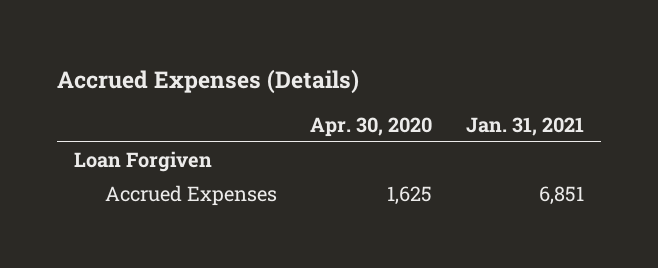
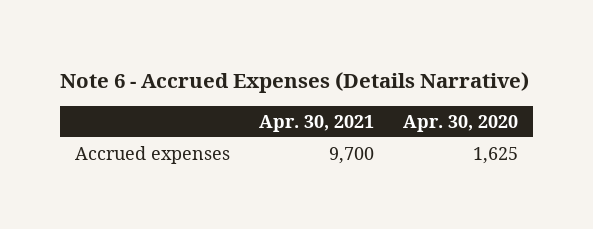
- Accrued Expenses (Details)
+ Note 6 - Accrued Expenses (Details Narrative)
- | Apr. 30, 2020 | Jan. 31, 2021
+ | Apr. 30, 2021 | Apr. 30, 2020
- Loan Forgiven
- Accrued Expenses | 1,625 | 6,851
+ Accrued expenses | 9,700 | 1,625

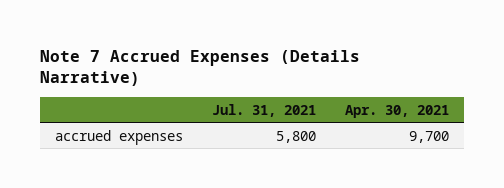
- Note 6 - Accrued Expenses (Details Narrative)
+ Note 7 Accrued Expenses (Details Narrative)
- | Apr. 30, 2021 | Apr. 30, 2020
+ | Jul. 31, 2021 | Apr. 30, 2021
- Accrued expenses | 9,700 | 1,625
+ accrued expenses | 5,800 | 9,700

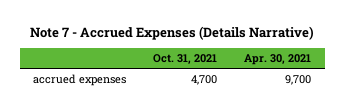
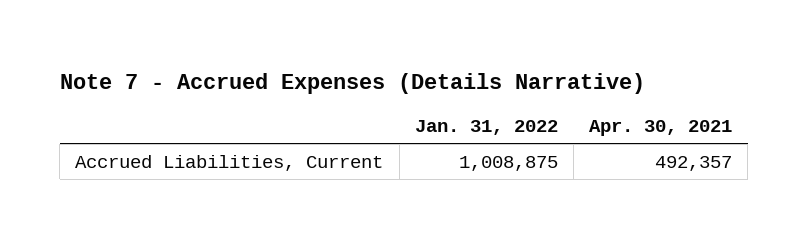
- | Oct. 31, 2021 | Apr. 30, 2021
+ | Jan. 31, 2022 | Apr. 30, 2021
- accrued expenses | 4,700 | 9,700
+ Accrued Liabilities, Current | 1,008,875 | 492,357

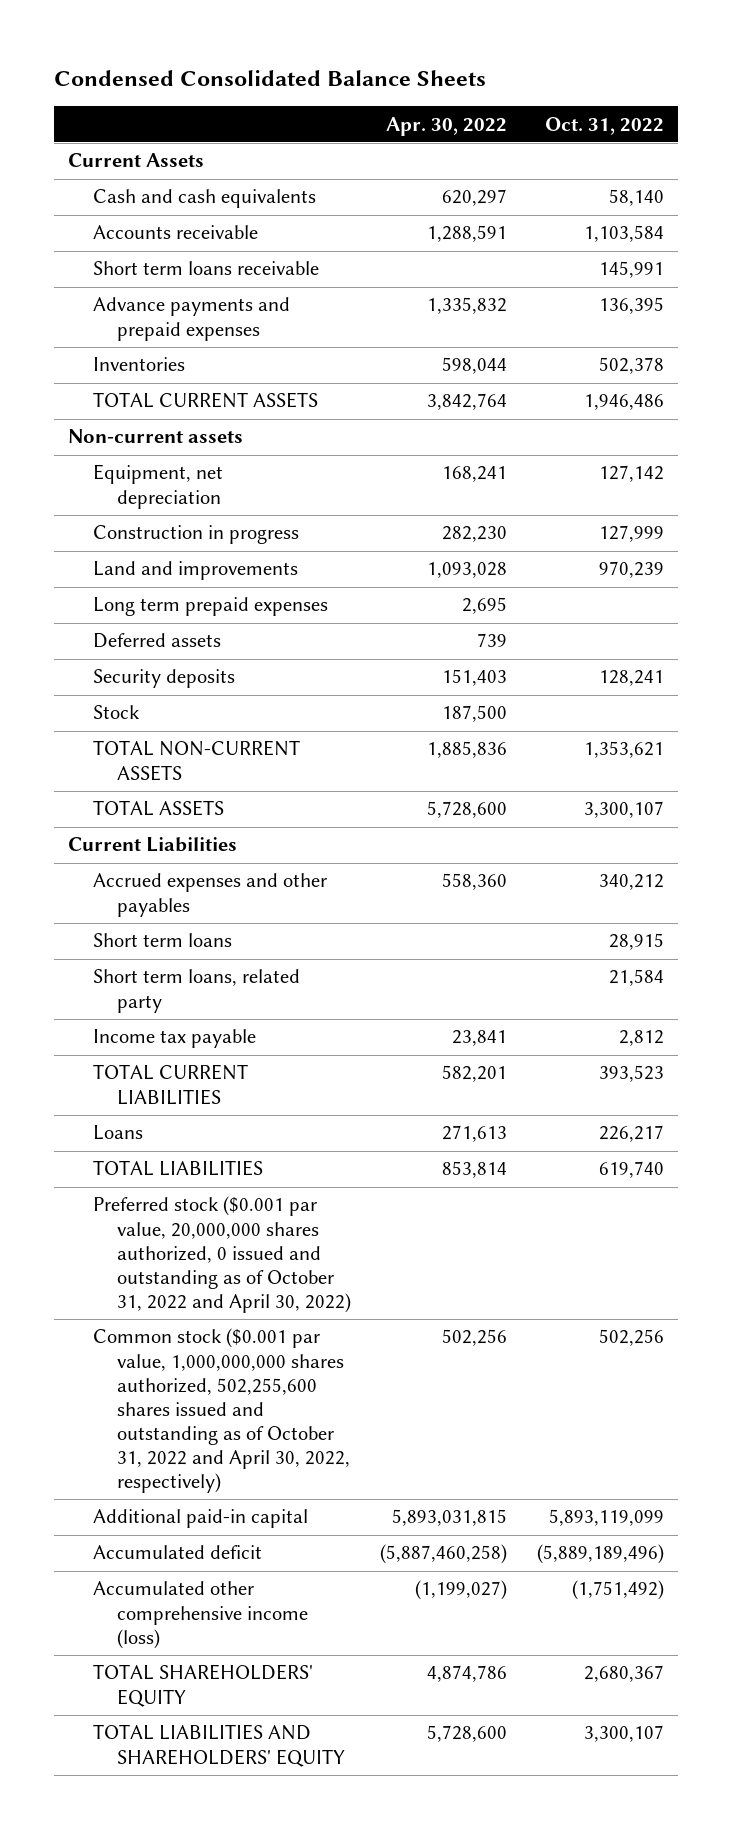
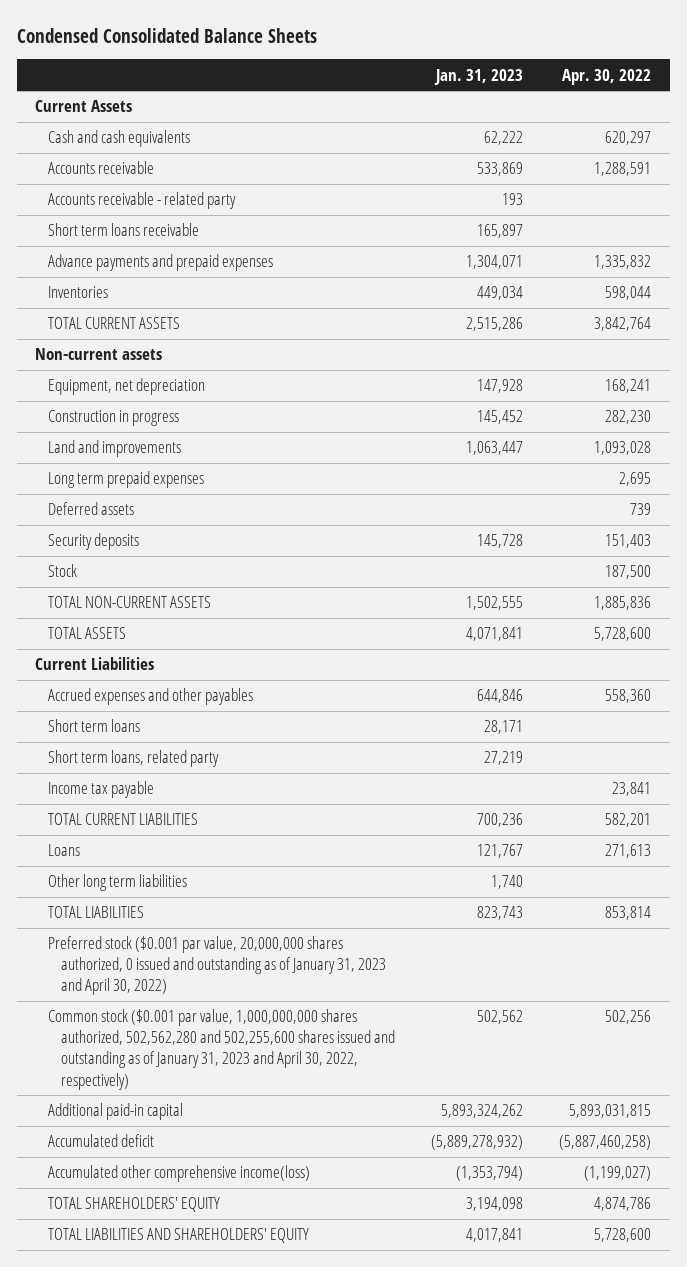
- | Apr. 30, 2022 | Oct. 31, 2022
+ | Jan. 31, 2023 | Apr. 30, 2022
+ Accounts receivable - related party | 193 |
+ Other long term liabilities | 1,740 |
- Preferred stock ($0.001 par value, 20,000,000 shares authorized, 0 issued and outstanding as of October 31, 2022 and April 30, 2022)
- Common stock ($0.001 par value, 1,000,000,000 shares authorized, 502,255,600 shares issued and outstanding as of October 31, 2022 and April 30, 2022, respectively) | 502,256 | 502,256
+ Preferred stock ($0.001 par value, 20,000,000 shares authorized, 0 issued and outstanding as of January 31, 2023 and April 30, 2022)
+ Common stock ($0.001 par value, 1,000,000,000 shares authorized, 502,562,280 and 502,255,600 shares issued and outstanding as of January 31, 2023 and April 30, 2022, respectively) | 502,562 | 502,256
- Accumulated other comprehensive income (loss) | (1,199,027) | (1,751,492)
+ Accumulated other comprehensive income(loss) | (1,353,794) | (1,199,027)

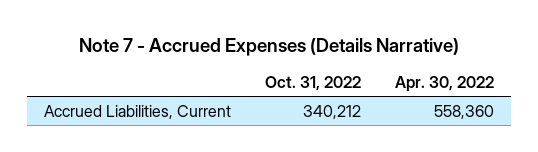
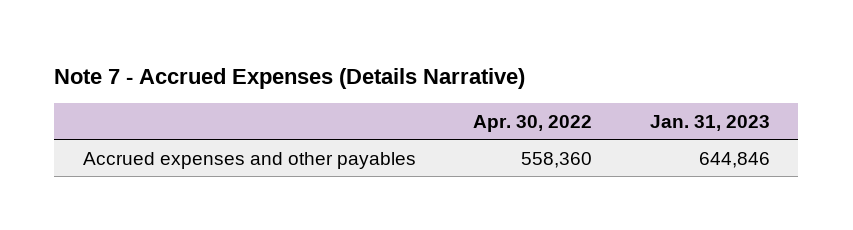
- | Oct. 31, 2022 | Apr. 30, 2022
+ | Apr. 30, 2022 | Jan. 31, 2023
- Accrued Liabilities, Current | 340,212 | 558,360
+ Accrued expenses and other payables | 558,360 | 644,846

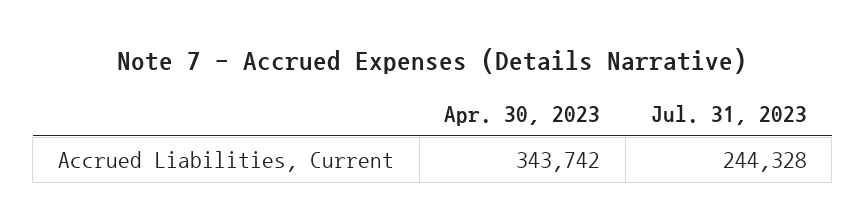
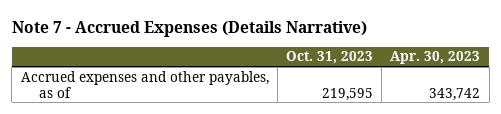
- | Apr. 30, 2023 | Jul. 31, 2023
+ | Oct. 31, 2023 | Apr. 30, 2023
- Accrued Liabilities, Current | 343,742 | 244,328
+ Accrued expenses and other payables, as of | 219,595 | 343,742

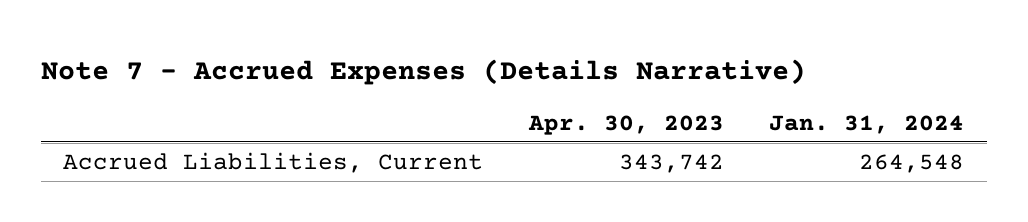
- | Oct. 31, 2023 | Apr. 30, 2023
+ | Apr. 30, 2023 | Jan. 31, 2024
- Accrued expenses and other payables, as of | 219,595 | 343,742
+ Accrued Liabilities, Current | 343,742 | 264,548

